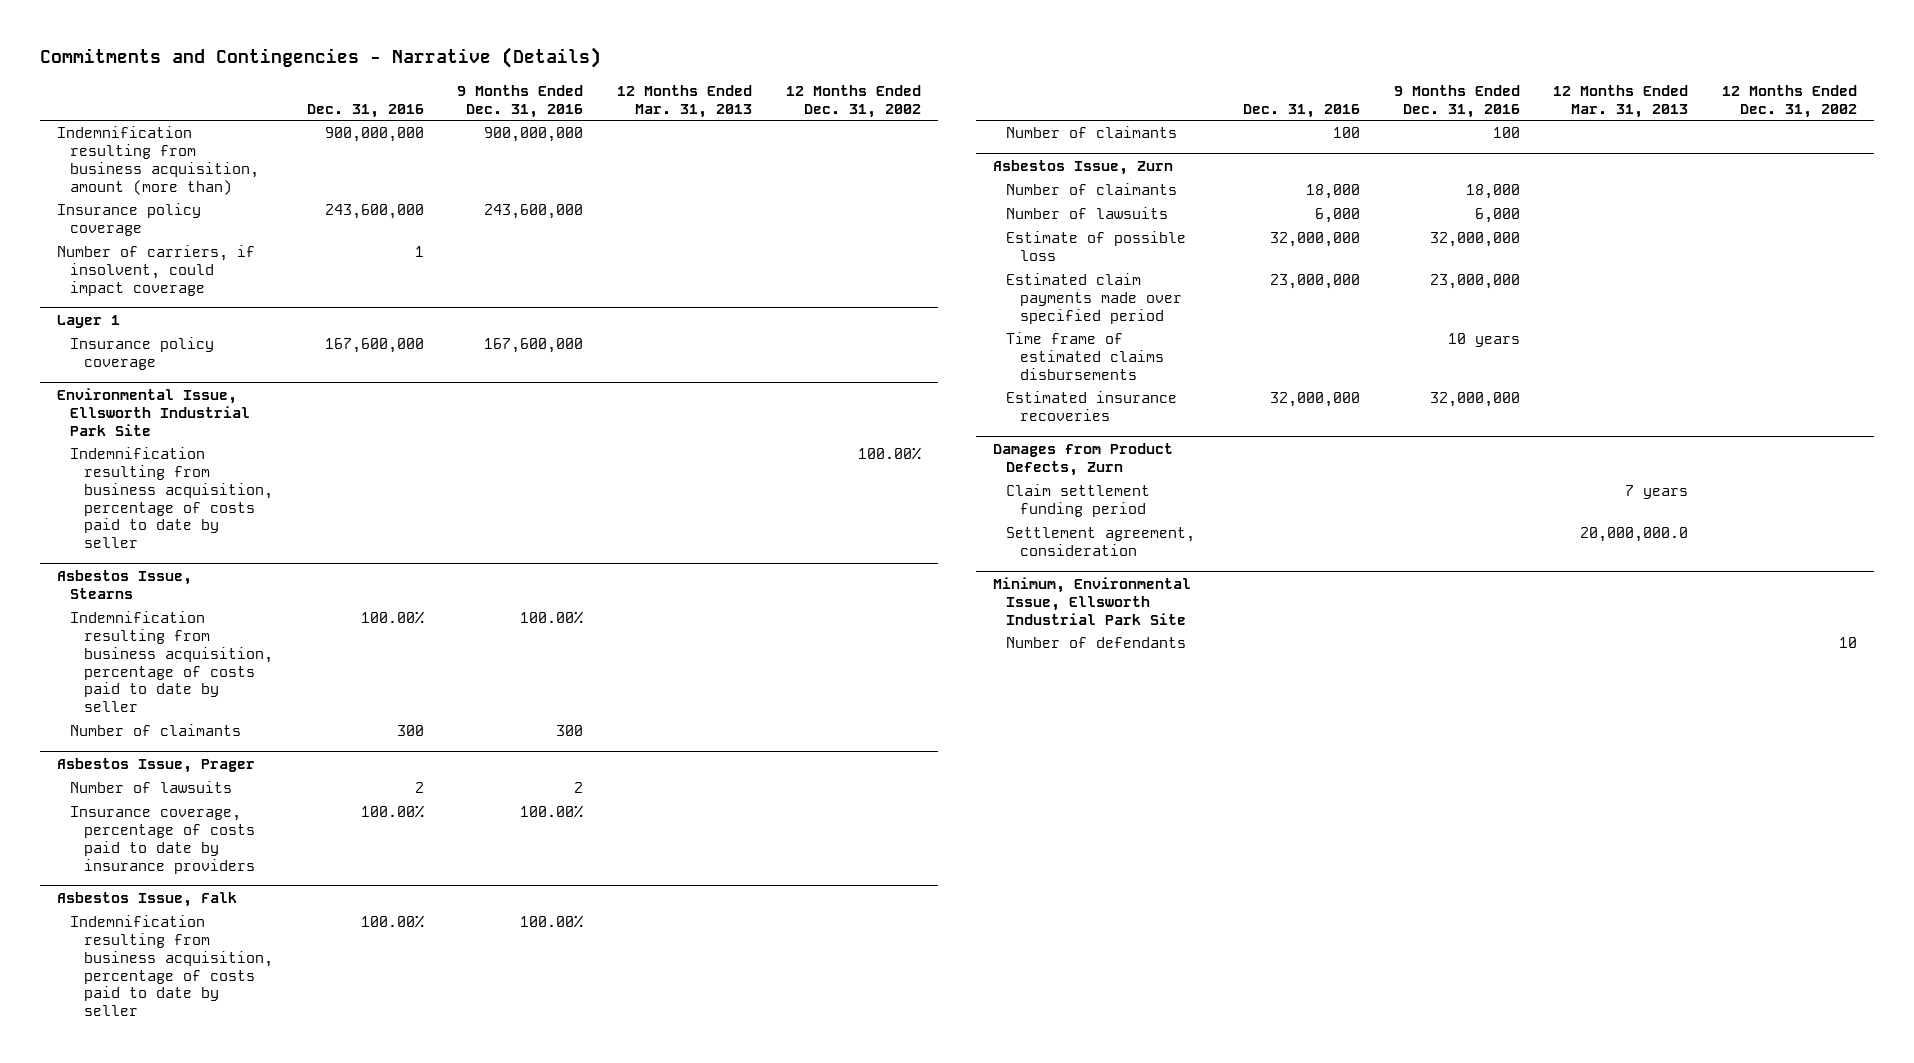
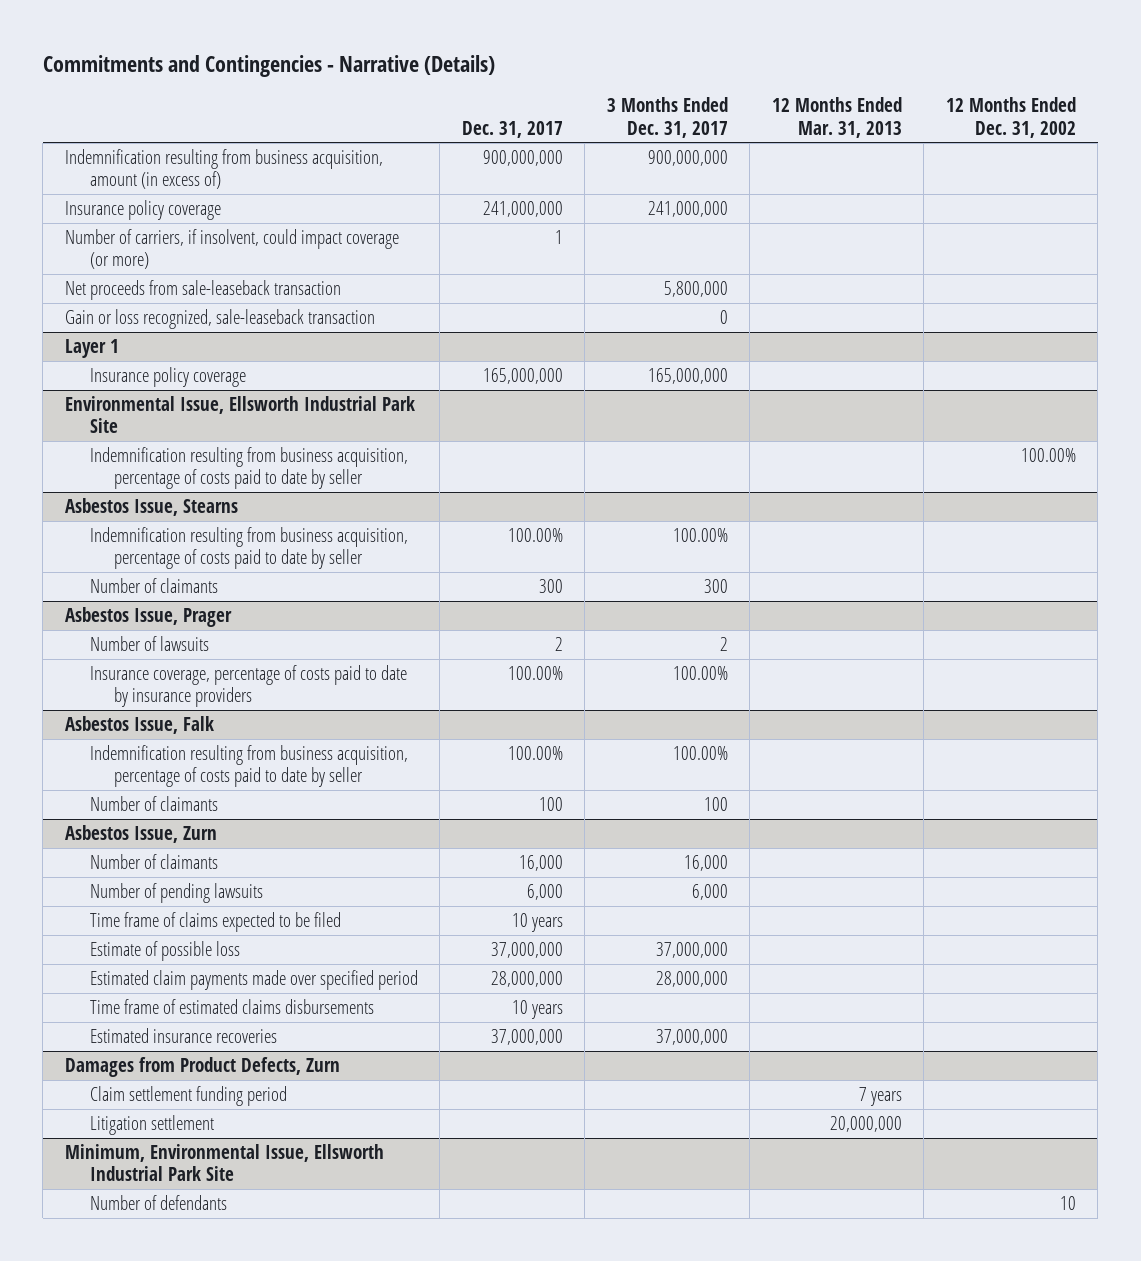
- | Dec. 31, 2016 | 9 Months Ended Dec. 31, 2016 | 12 Months Ended Mar. 31, 2013 | 12 Months Ended Dec. 31, 2002
+ | Dec. 31, 2017 | 3 Months Ended Dec. 31, 2017 | 12 Months Ended Mar. 31, 2013 | 12 Months Ended Dec. 31, 2002
- Indemnification resulting from business acquisition, amount (more than) | 900,000,000 | 900,000,000 | |
+ Indemnification resulting from business acquisition, amount (in excess of) | 900,000,000 | 900,000,000 | |
- Number of carriers, if insolvent, could impact coverage | 1 | | |
+ Number of carriers, if insolvent, could impact coverage (or more) | 1 | | |
+ Net proceeds from sale-leaseback transaction | | 5,800,000 | |
+ Gain or loss recognized, sale-leaseback transaction | | 0 | |
@ Asbestos Issue, Zurn
- Number of lawsuits | 6,000 | 6,000 | |
+ Number of pending lawsuits | 6,000 | 6,000 | |
+ Time frame of claims expected to be filed | 10 years | | |
@ Damages from Product Defects, Zurn
- Settlement agreement, consideration | | | 20,000,000.0 |
+ Litigation settlement | | | 20,000,000 |

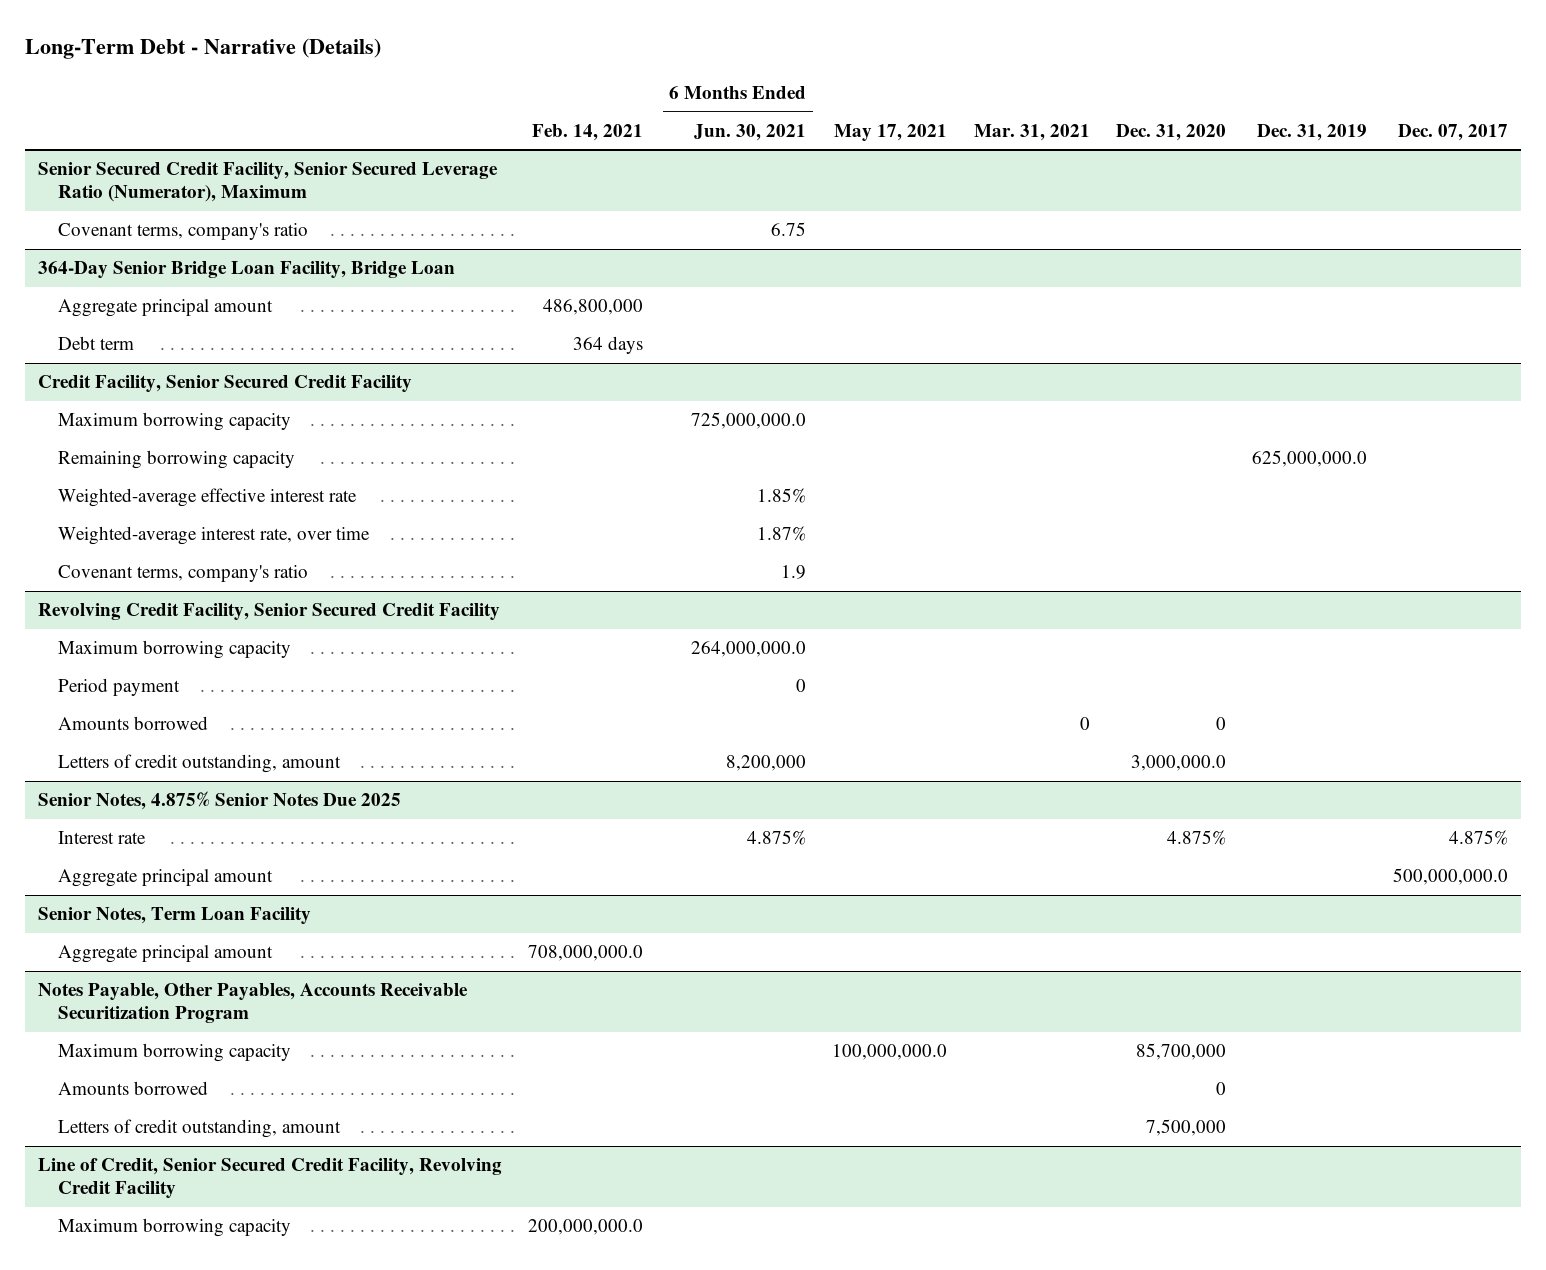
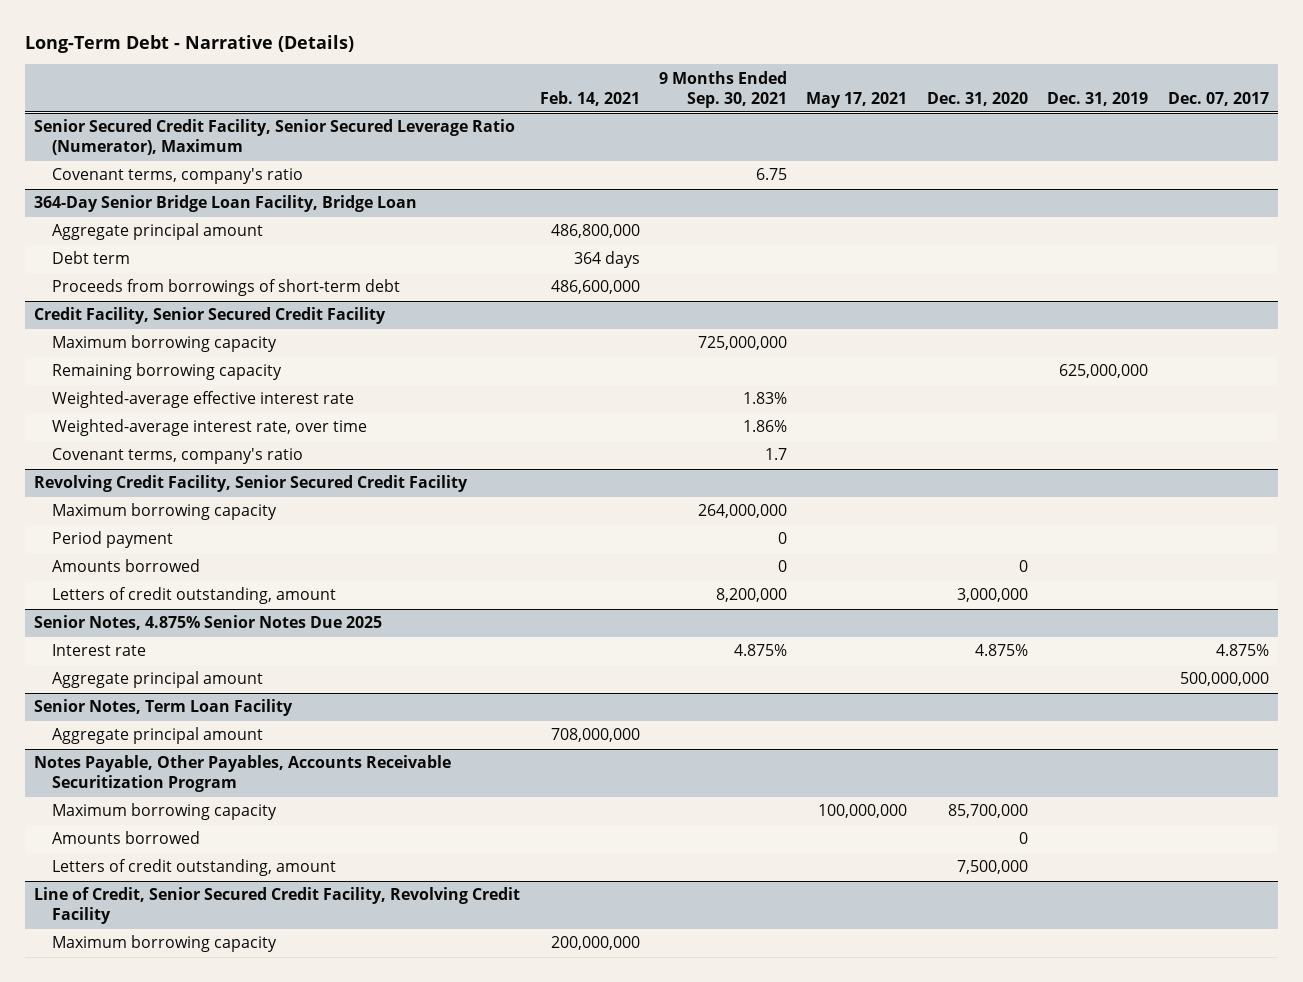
- | Feb. 14, 2021 | 6 Months Ended Jun. 30, 2021 | May 17, 2021 | Mar. 31, 2021 | Dec. 31, 2020 | Dec. 31, 2019 | Dec. 07, 2017
+ | Feb. 14, 2021 | 9 Months Ended Sep. 30, 2021 | May 17, 2021 | Dec. 31, 2020 | Dec. 31, 2019 | Dec. 07, 2017
@ 364-Day Senior Bridge Loan Facility, Bridge Loan
+ Proceeds from borrowings of short-term debt | 486,600,000 | | | | |
@ Credit Facility, Senior Secured Credit Facility
- Remaining borrowing capacity | | | | | | 625,000,000.0 |
+ Remaining borrowing capacity | | | | | 625,000,000 |
@ Revolving Credit Facility, Senior Secured Credit Facility
- Letters of credit outstanding, amount | | 8,200,000 | | | 3,000,000.0 | |
+ Letters of credit outstanding, amount | | 8,200,000 | | 3,000,000 | |
@ Senior Notes, 4.875% Senior Notes Due 2025
- Aggregate principal amount | | | | | | | 500,000,000.0
+ Aggregate principal amount | | | | | | 500,000,000
@ Senior Notes, Term Loan Facility
- Aggregate principal amount | 708,000,000.0 | | | | | |
+ Aggregate principal amount | 708,000,000 | | | | |
@ Notes Payable, Other Payables, Accounts Receivable Securitization Program
- Maximum borrowing capacity | | | 100,000,000.0 | | 85,700,000 | |
+ Maximum borrowing capacity | | | 100,000,000 | 85,700,000 | |
@ Line of Credit, Senior Secured Credit Facility, Revolving Credit Facility
- Maximum borrowing capacity | 200,000,000.0 | | | | | |
+ Maximum borrowing capacity | 200,000,000 | | | | |

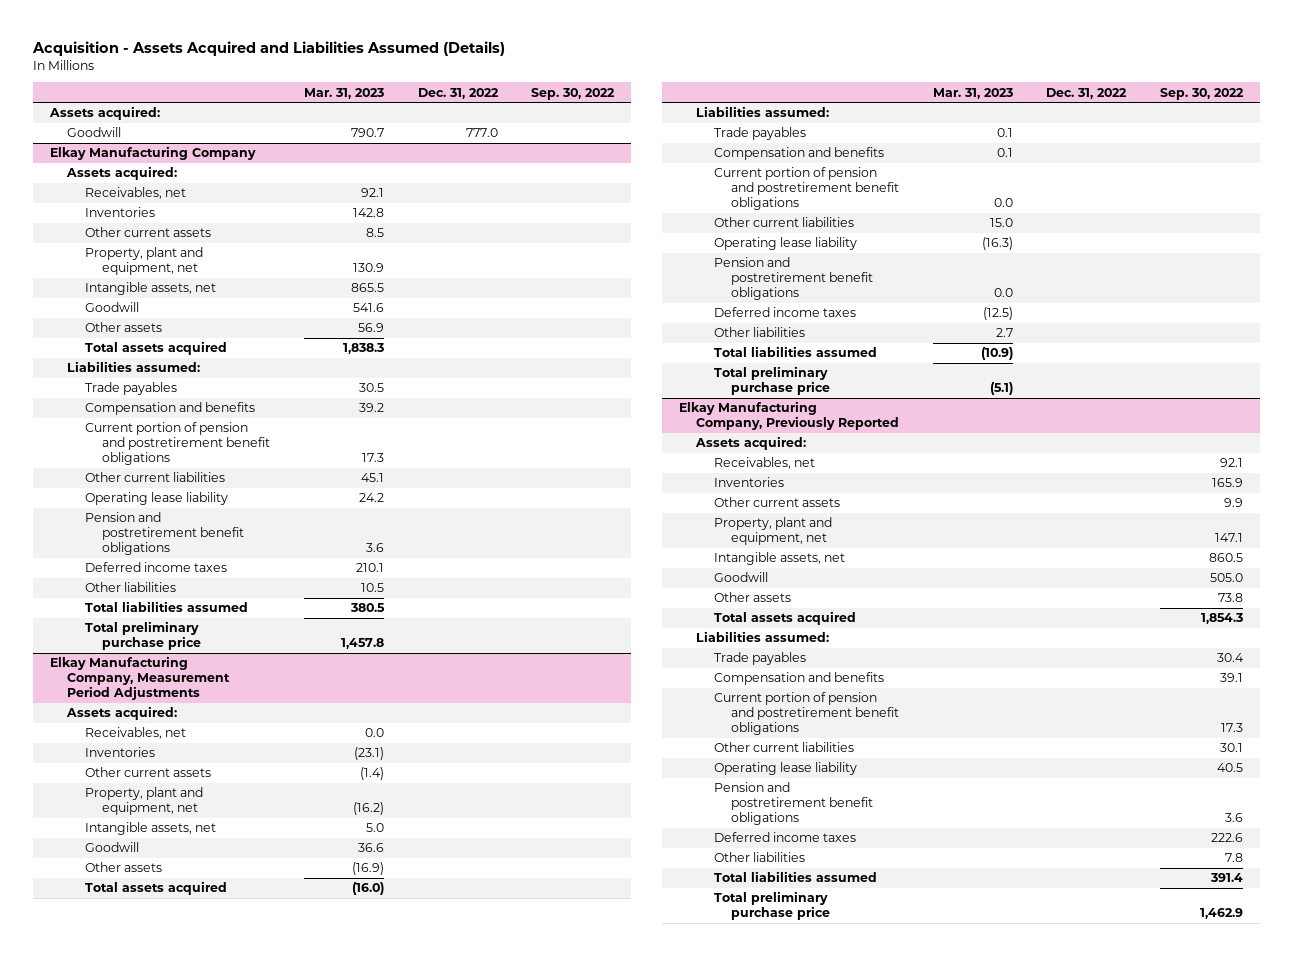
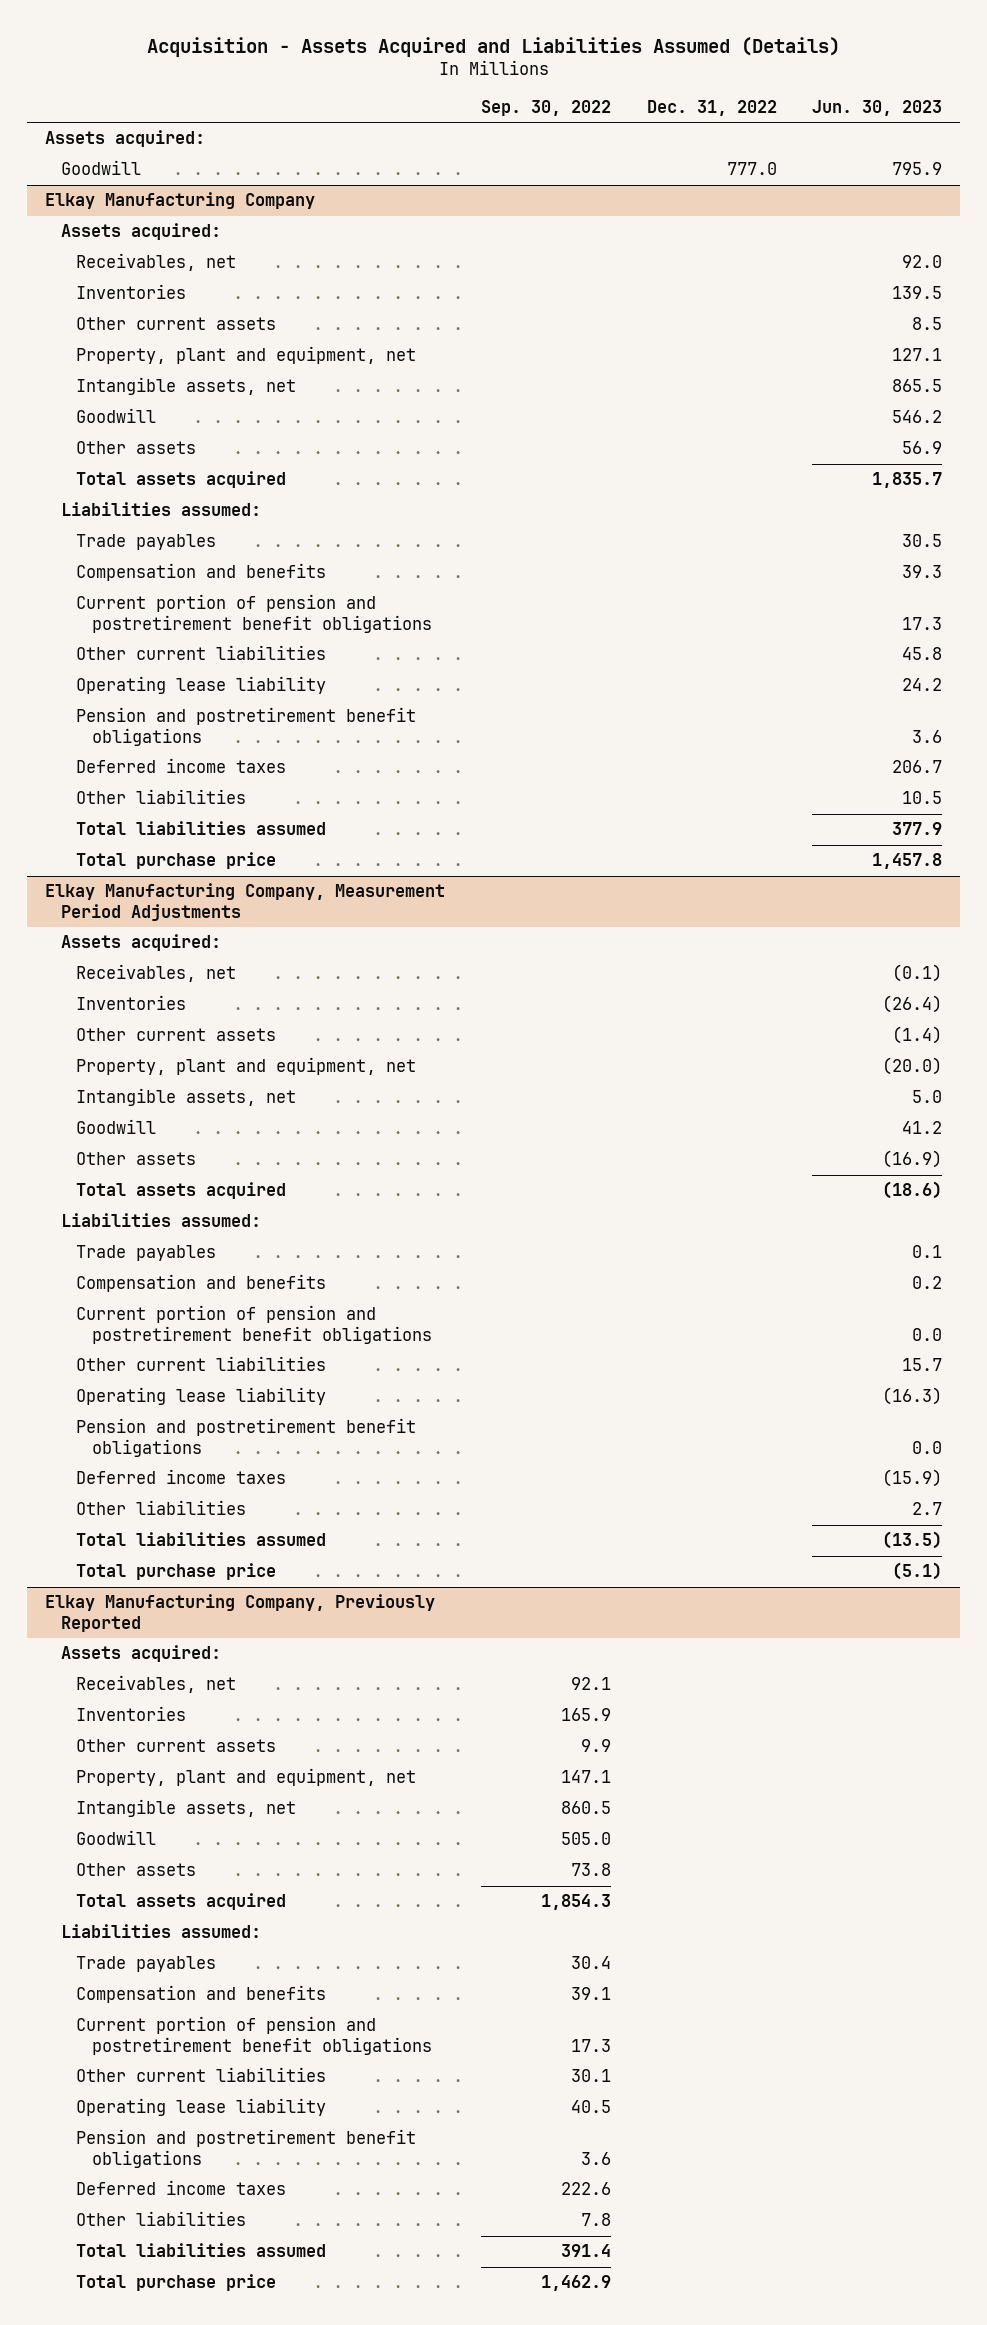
- | Mar. 31, 2023 | Dec. 31, 2022 | Sep. 30, 2022
+ | Sep. 30, 2022 | Dec. 31, 2022 | Jun. 30, 2023
@ Elkay Manufacturing Company
- Total preliminary purchase price | 1,457.8 | |
+ Total purchase price | | | 1,457.8
@ Elkay Manufacturing Company, Measurement Period Adjustments
- Total preliminary purchase price | (5.1) | |
+ Total purchase price | | | (5.1)
@ Elkay Manufacturing Company, Previously Reported
- Total preliminary purchase price | | | 1,462.9
+ Total purchase price | 1,462.9 | |

